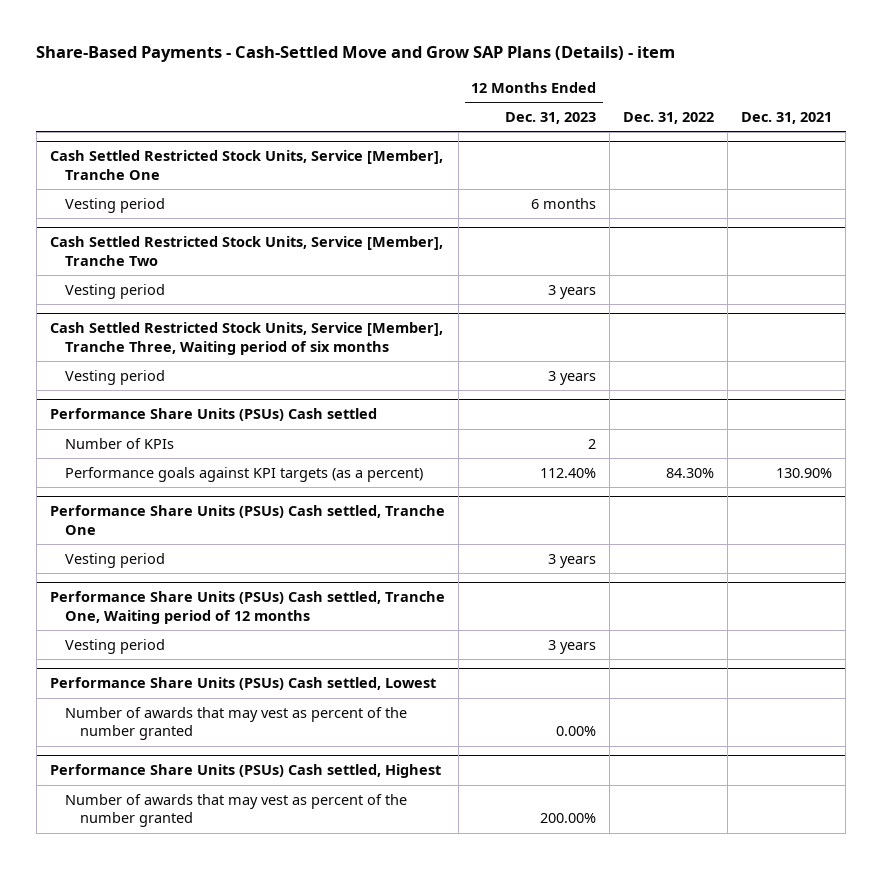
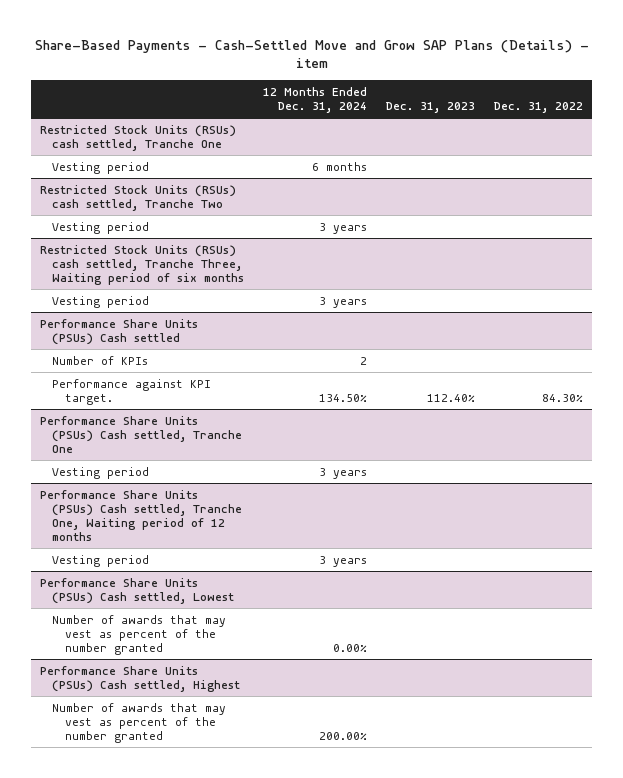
- | 12 Months Ended Dec. 31, 2023 | Dec. 31, 2022 | Dec. 31, 2021
+ | 12 Months Ended Dec. 31, 2024 | Dec. 31, 2023 | Dec. 31, 2022
- Cash Settled Restricted Stock Units, Service [Member], Tranche One
+ Restricted Stock Units (RSUs) cash settled, Tranche One
- Cash Settled Restricted Stock Units, Service [Member], Tranche Two
+ Restricted Stock Units (RSUs) cash settled, Tranche Two
- Cash Settled Restricted Stock Units, Service [Member], Tranche Three, Waiting period of six months
+ Restricted Stock Units (RSUs) cash settled, Tranche Three, Waiting period of six months
@ Performance Share Units (PSUs) Cash settled
- Performance goals against KPI targets (as a percent) | 112.40% | 84.30% | 130.90%
+ Performance against KPI target. | 134.50% | 112.40% | 84.30%

